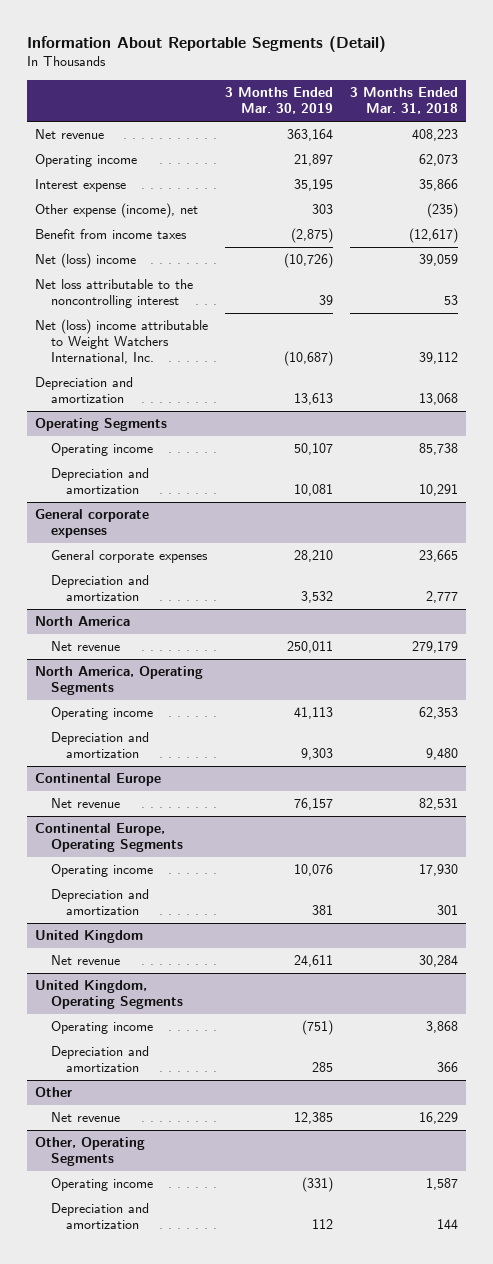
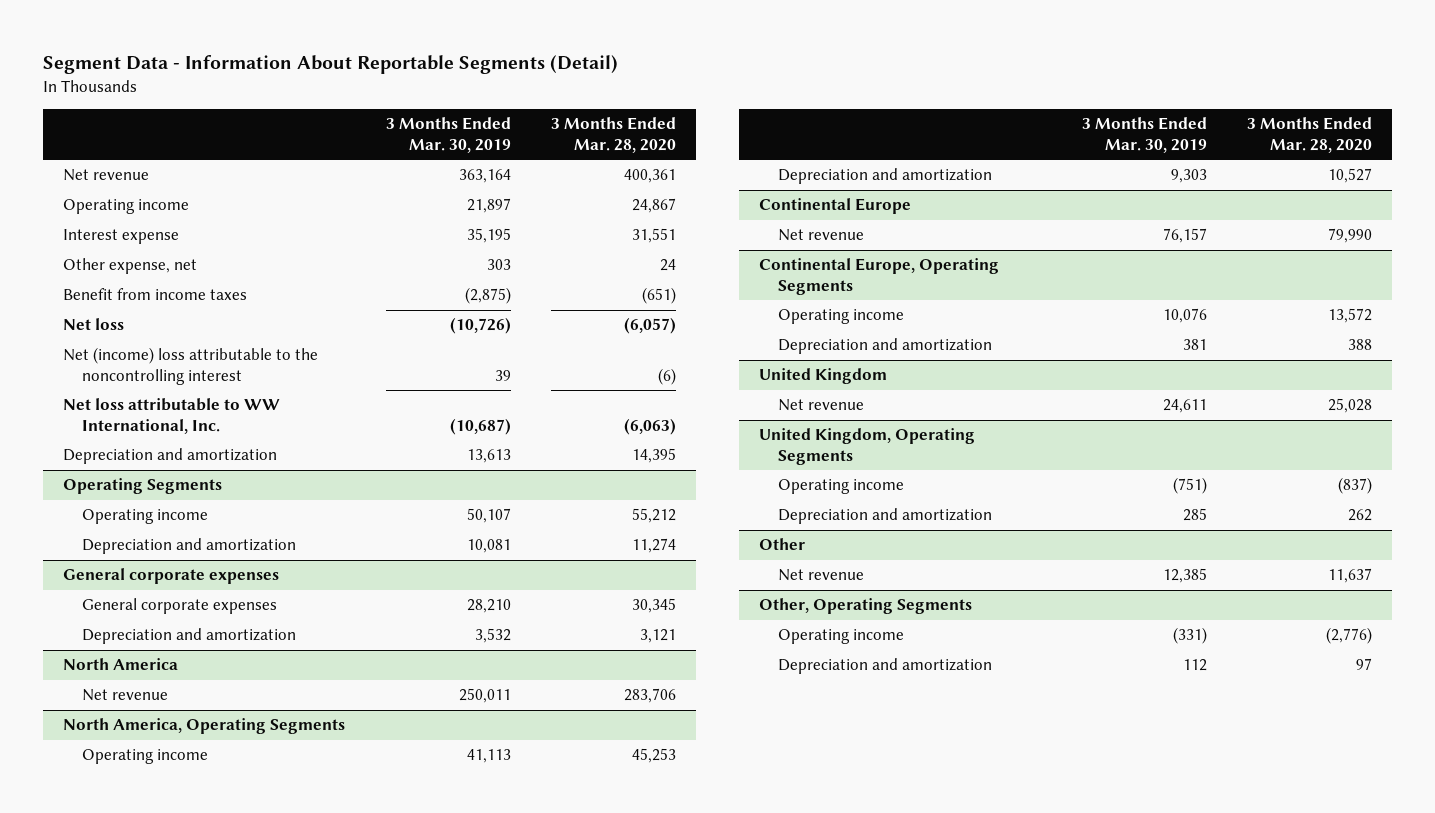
- Information About Reportable Segments (Detail)
+ Segment Data - Information About Reportable Segments (Detail)
- | 3 Months Ended Mar. 30, 2019 | 3 Months Ended Mar. 31, 2018
+ | 3 Months Ended Mar. 30, 2019 | 3 Months Ended Mar. 28, 2020
- Other expense (income), net | 303 | (235)
+ Other expense, net | 303 | 24
- Net (loss) income | (10,726) | 39,059
- Net loss attributable to the noncontrolling interest | 39 | 53
- Net (loss) income attributable to Weight Watchers International, Inc. | (10,687) | 39,112
+ Net loss | (10,726) | (6,057)
+ Net (income) loss attributable to the noncontrolling interest | 39 | (6)
+ Net loss attributable to WW International, Inc. | (10,687) | (6,063)

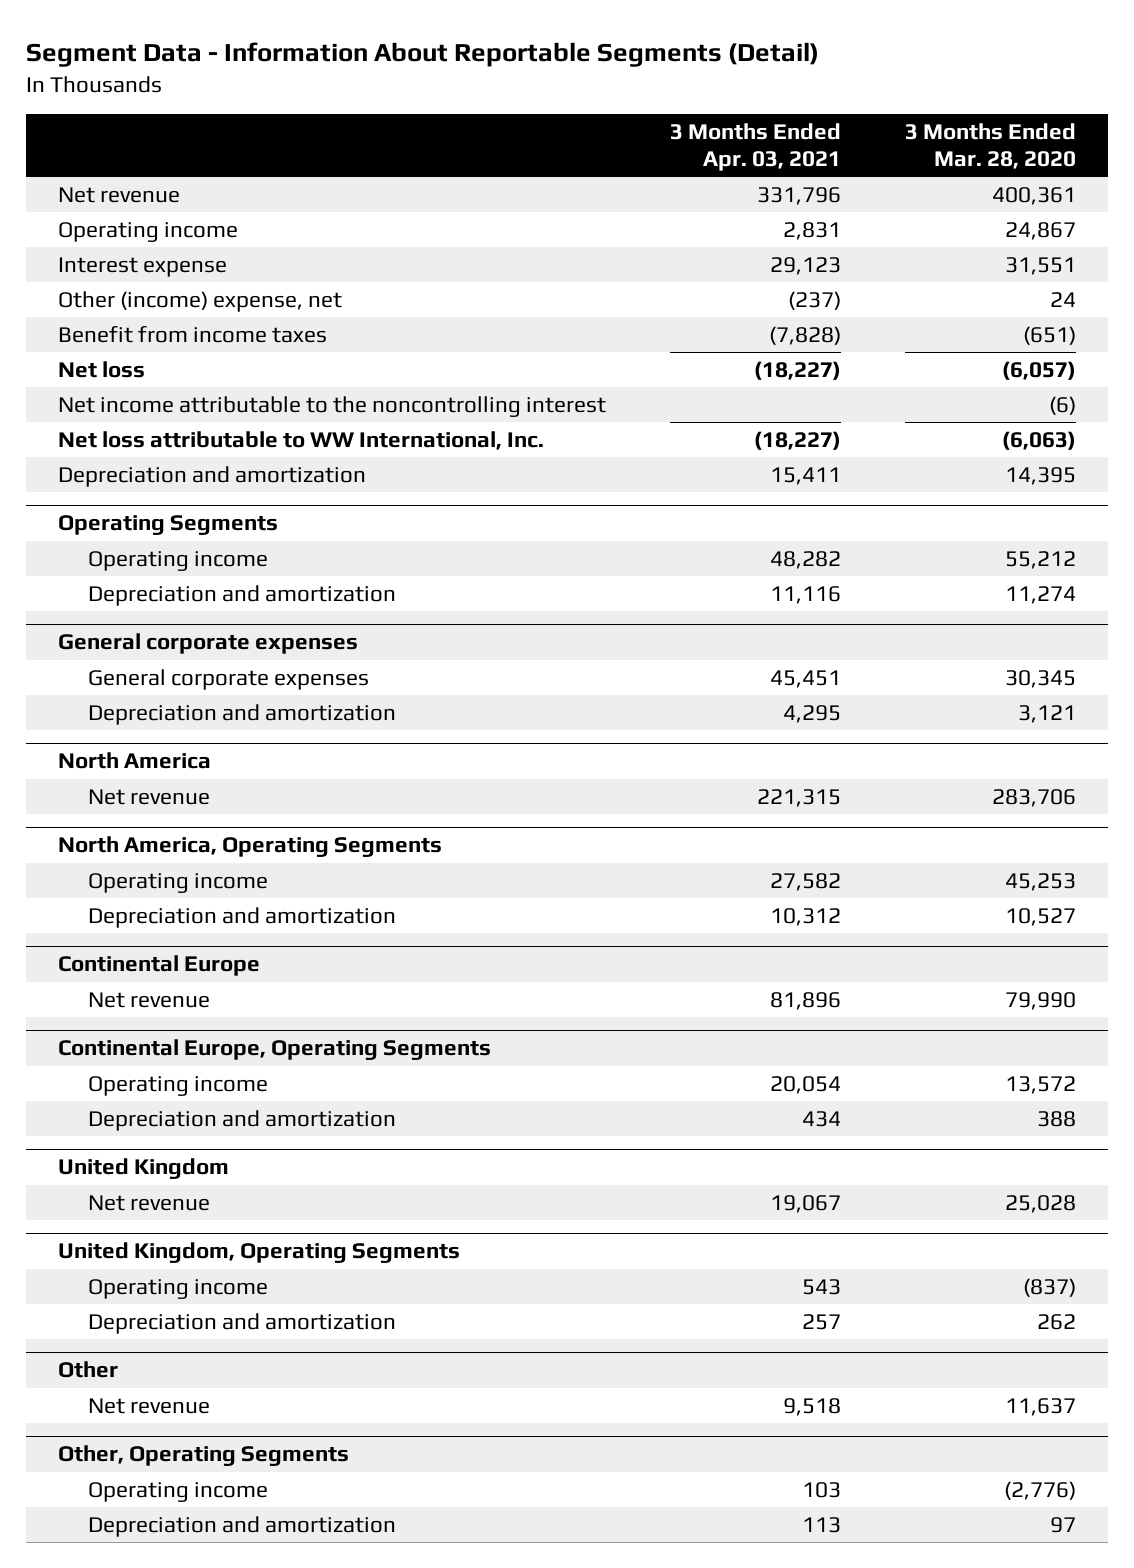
- | 3 Months Ended Mar. 30, 2019 | 3 Months Ended Mar. 28, 2020
+ | 3 Months Ended Apr. 03, 2021 | 3 Months Ended Mar. 28, 2020
- Other expense, net | 303 | 24
+ Other (income) expense, net | (237) | 24
- Net (income) loss attributable to the noncontrolling interest | 39 | (6)
+ Net income attributable to the noncontrolling interest | | (6)

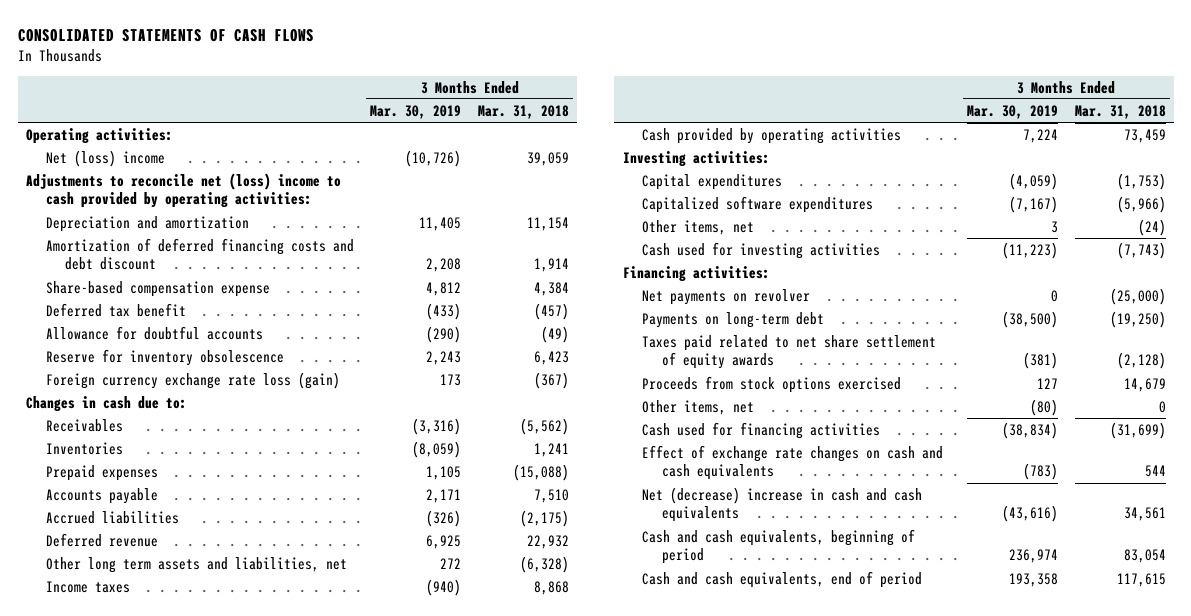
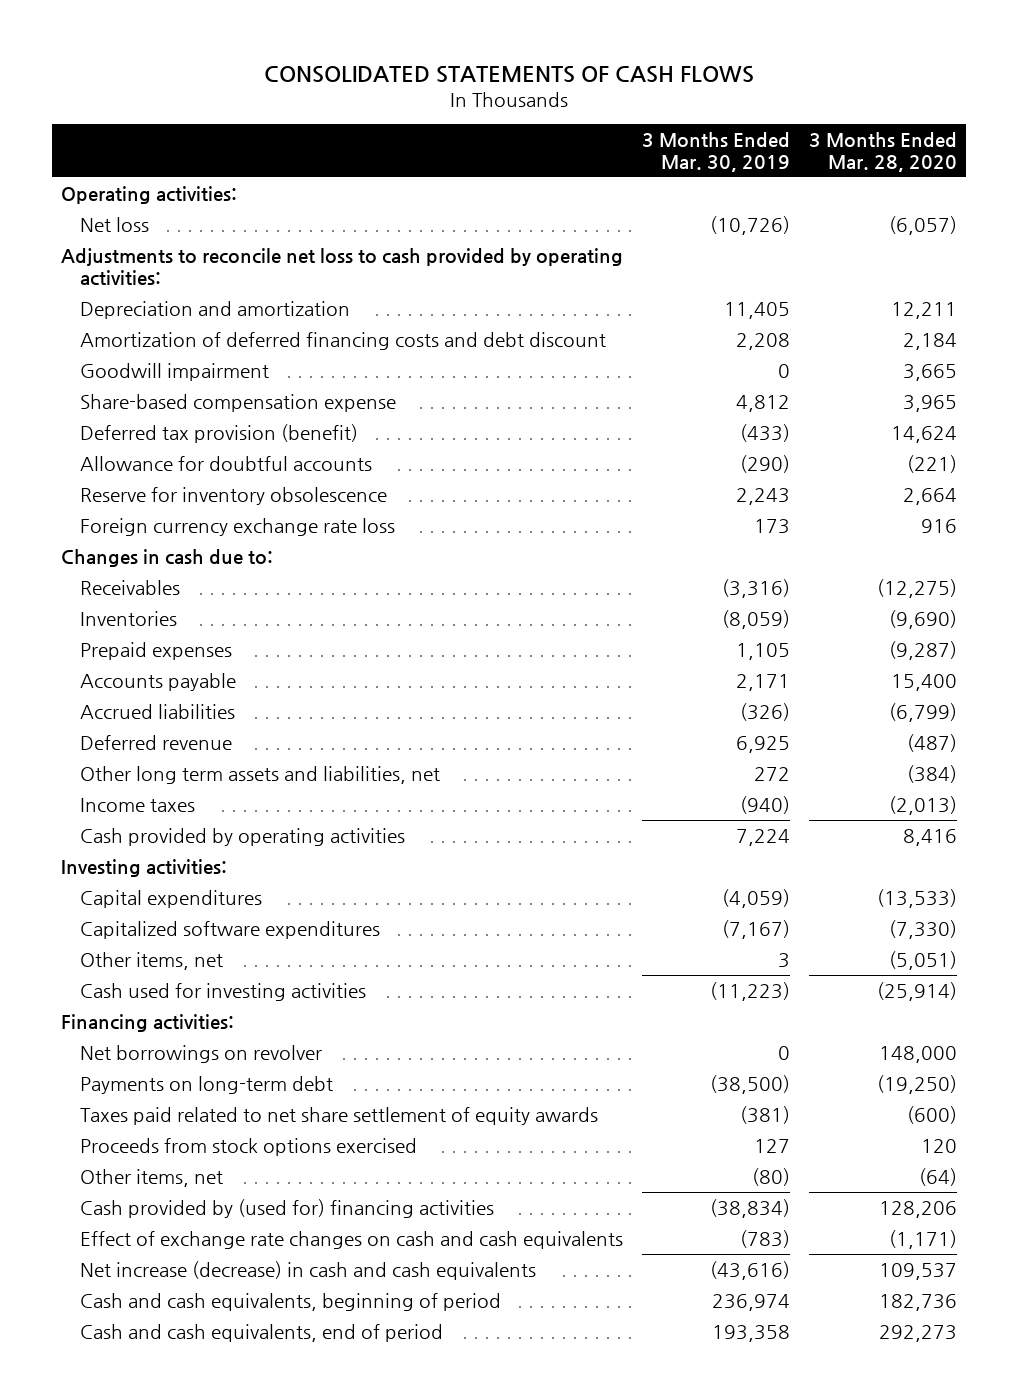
- | 3 Months Ended Mar. 30, 2019 | 3 Months Ended Mar. 31, 2018
+ | 3 Months Ended Mar. 30, 2019 | 3 Months Ended Mar. 28, 2020
- Net (loss) income | (10,726) | 39,059
- Adjustments to reconcile net (loss) income to cash provided by operating activities:
+ Net loss | (10,726) | (6,057)
+ Adjustments to reconcile net loss to cash provided by operating activities:
+ Goodwill impairment | 0 | 3,665
- Deferred tax benefit | (433) | (457)
+ Deferred tax provision (benefit) | (433) | 14,624
- Foreign currency exchange rate loss (gain) | 173 | (367)
+ Foreign currency exchange rate loss | 173 | 916
- Net payments on revolver | 0 | (25,000)
+ Net borrowings on revolver | 0 | 148,000
- Cash used for financing activities | (38,834) | (31,699)
+ Cash provided by (used for) financing activities | (38,834) | 128,206
- Net (decrease) increase in cash and cash equivalents | (43,616) | 34,561
+ Net increase (decrease) in cash and cash equivalents | (43,616) | 109,537

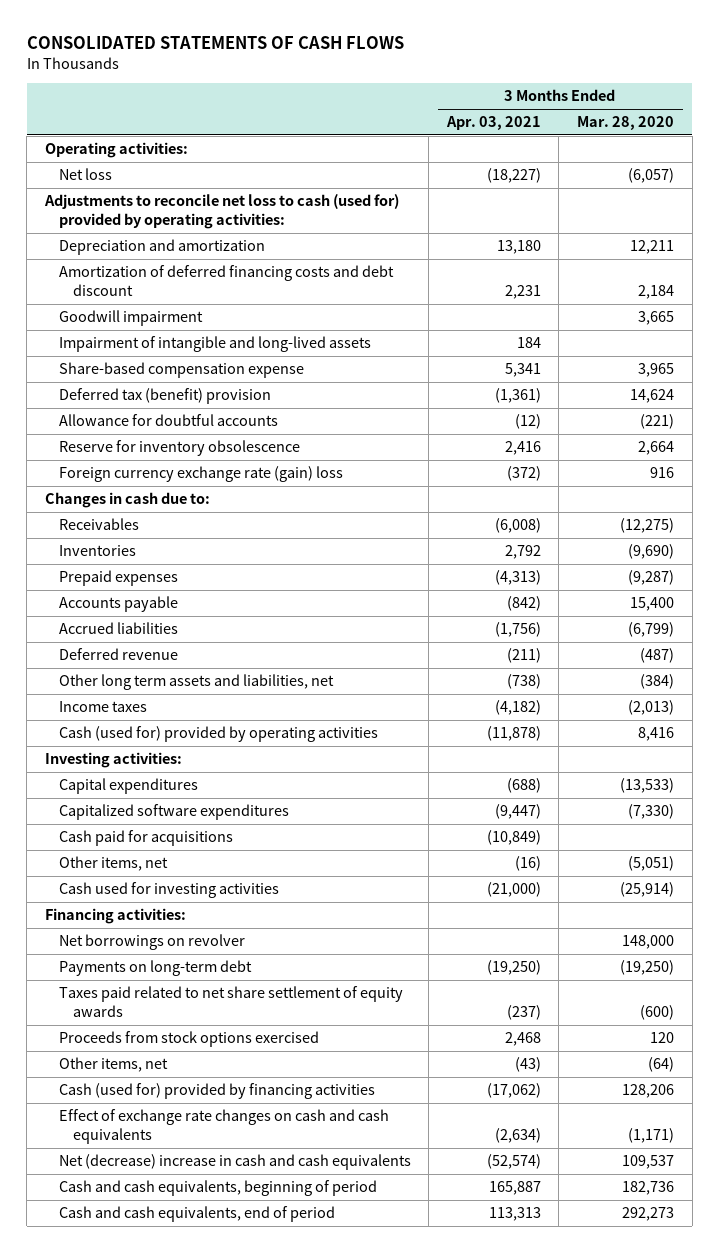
- | 3 Months Ended Mar. 30, 2019 | 3 Months Ended Mar. 28, 2020
+ | 3 Months Ended Apr. 03, 2021 | 3 Months Ended Mar. 28, 2020
- Adjustments to reconcile net loss to cash provided by operating activities:
+ Adjustments to reconcile net loss to cash (used for) provided by operating activities:
+ Impairment of intangible and long-lived assets | 184 |
- Deferred tax provision (benefit) | (433) | 14,624
+ Deferred tax (benefit) provision | (1,361) | 14,624
- Foreign currency exchange rate loss | 173 | 916
+ Foreign currency exchange rate (gain) loss | (372) | 916
- Cash provided by operating activities | 7,224 | 8,416
+ Cash (used for) provided by operating activities | (11,878) | 8,416
+ Cash paid for acquisitions | (10,849) |
- Cash provided by (used for) financing activities | (38,834) | 128,206
+ Cash (used for) provided by financing activities | (17,062) | 128,206
- Net increase (decrease) in cash and cash equivalents | (43,616) | 109,537
+ Net (decrease) increase in cash and cash equivalents | (52,574) | 109,537

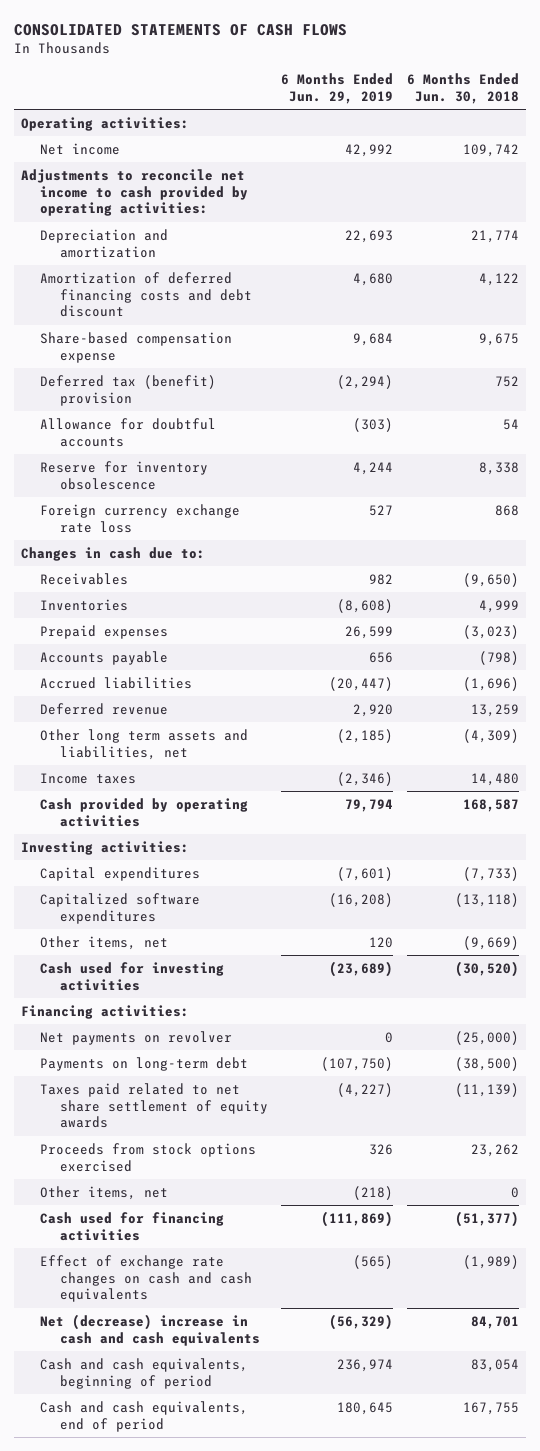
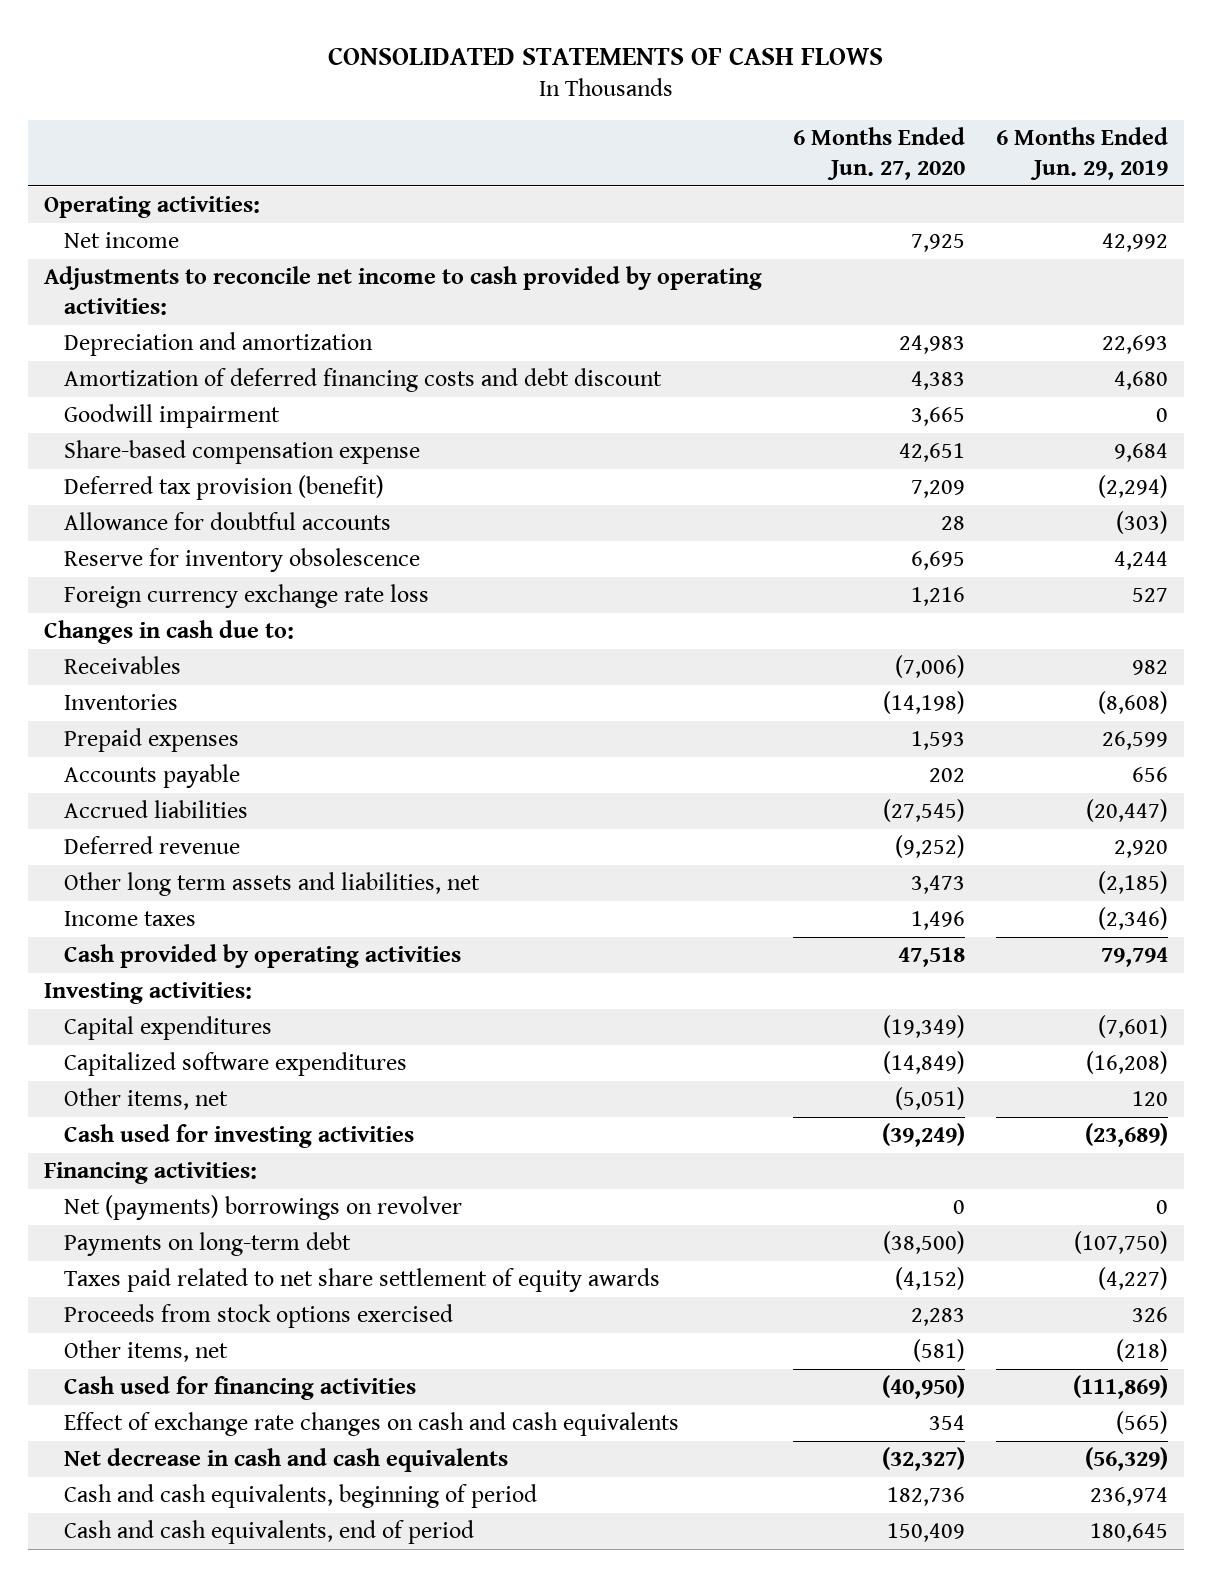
- | 6 Months Ended Jun. 29, 2019 | 6 Months Ended Jun. 30, 2018
+ | 6 Months Ended Jun. 27, 2020 | 6 Months Ended Jun. 29, 2019
+ Goodwill impairment | 3,665 | 0
- Deferred tax (benefit) provision | (2,294) | 752
+ Deferred tax provision (benefit) | 7,209 | (2,294)
- Net payments on revolver | 0 | (25,000)
+ Net (payments) borrowings on revolver | 0 | 0
- Net (decrease) increase in cash and cash equivalents | (56,329) | 84,701
+ Net decrease in cash and cash equivalents | (32,327) | (56,329)

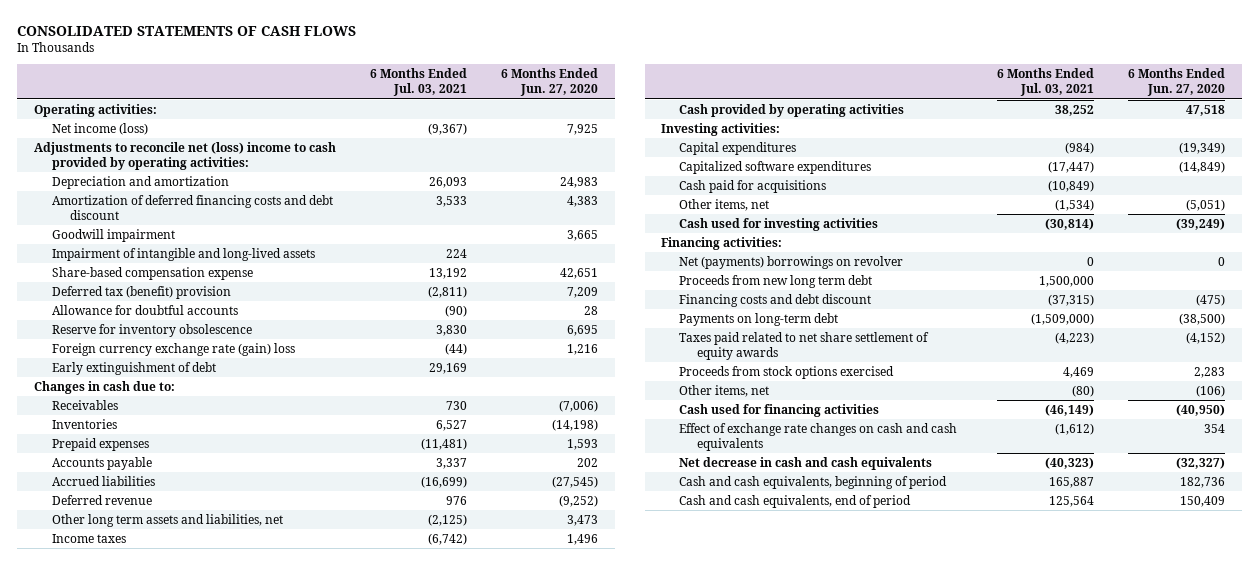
- | 6 Months Ended Jun. 27, 2020 | 6 Months Ended Jun. 29, 2019
+ | 6 Months Ended Jul. 03, 2021 | 6 Months Ended Jun. 27, 2020
- Net income | 7,925 | 42,992
- Adjustments to reconcile net income to cash provided by operating activities:
+ Net income (loss) | (9,367) | 7,925
+ Adjustments to reconcile net (loss) income to cash provided by operating activities:
+ Impairment of intangible and long-lived assets | 224 |
- Deferred tax provision (benefit) | 7,209 | (2,294)
+ Deferred tax (benefit) provision | (2,811) | 7,209
- Foreign currency exchange rate loss | 1,216 | 527
+ Foreign currency exchange rate (gain) loss | (44) | 1,216
+ Early extinguishment of debt | 29,169 |
+ Cash paid for acquisitions | (10,849) |
+ Proceeds from new long term debt | 1,500,000 |
+ Financing costs and debt discount | (37,315) | (475)
- Other items, net | (581) | (218)
+ Other items, net | (80) | (106)

